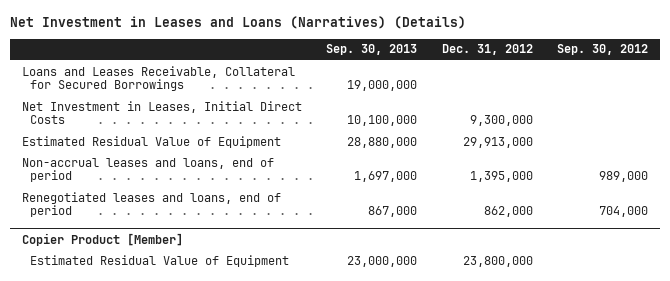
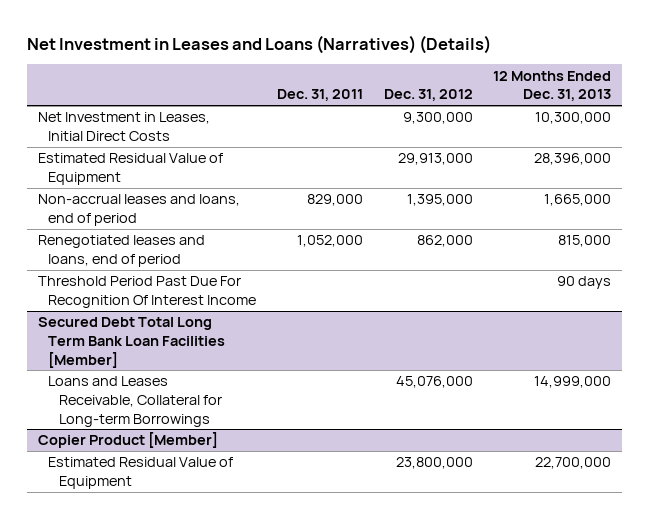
- | Sep. 30, 2013 | Dec. 31, 2012 | Sep. 30, 2012
+ | Dec. 31, 2011 | Dec. 31, 2012 | 12 Months Ended Dec. 31, 2013
- Loans and Leases Receivable, Collateral for Secured Borrowings | 19,000,000 | |
+ Threshold Period Past Due For Recognition Of Interest Income | | | 90 days
+ Secured Debt Total Long Term Bank Loan Facilities [Member]
+ Loans and Leases Receivable, Collateral for Long-term Borrowings | | 45,076,000 | 14,999,000

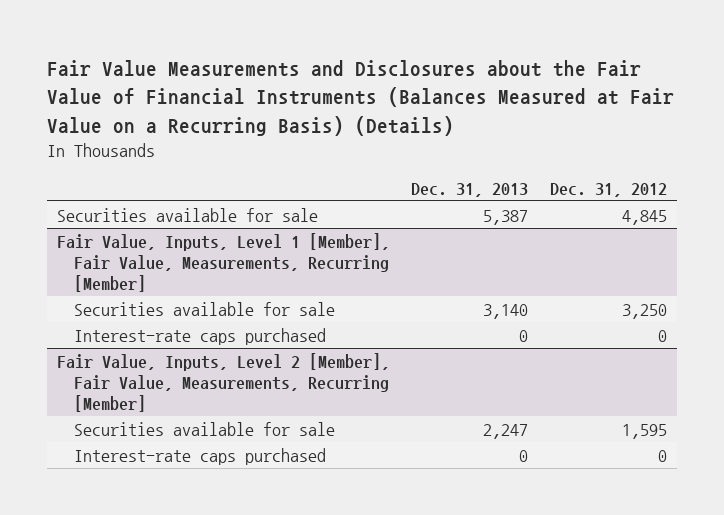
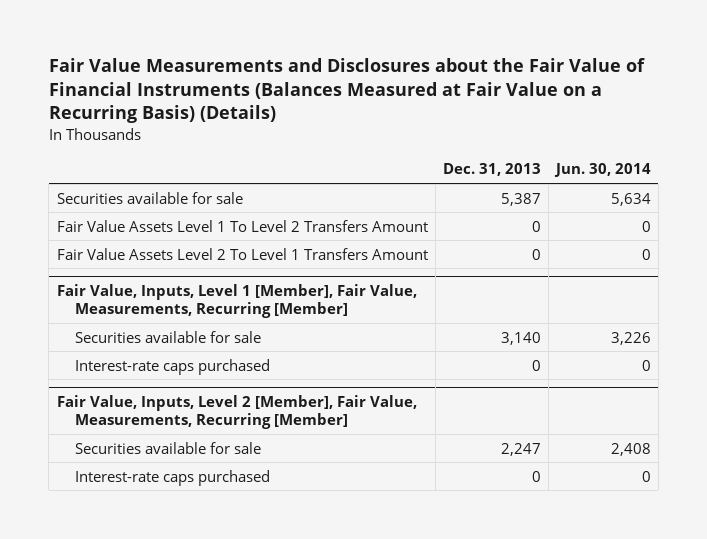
- | Dec. 31, 2013 | Dec. 31, 2012
+ | Dec. 31, 2013 | Jun. 30, 2014
+ Fair Value Assets Level 1 To Level 2 Transfers Amount | 0 | 0
+ Fair Value Assets Level 2 To Level 1 Transfers Amount | 0 | 0

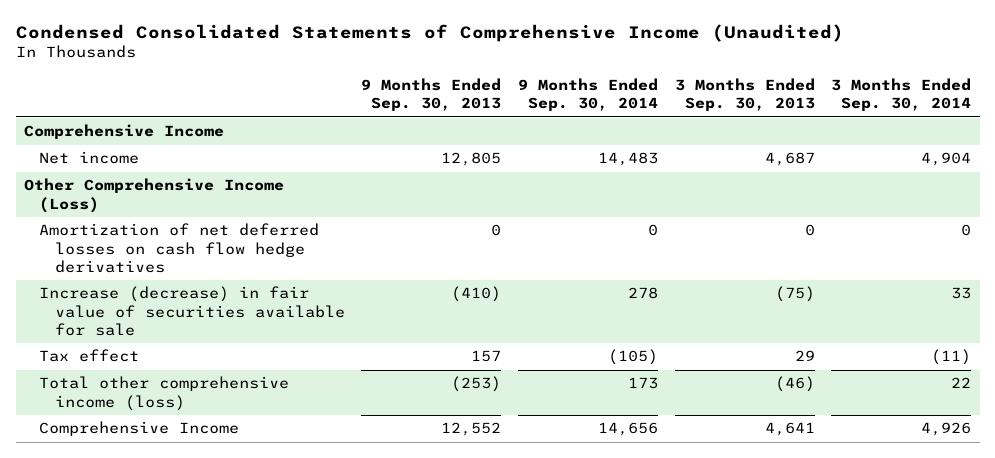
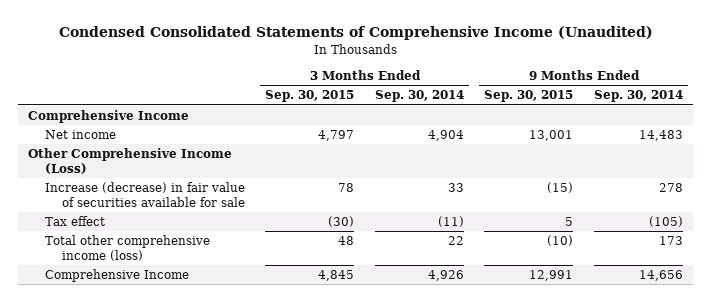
- | 9 Months Ended Sep. 30, 2013 | 9 Months Ended Sep. 30, 2014 | 3 Months Ended Sep. 30, 2013 | 3 Months Ended Sep. 30, 2014
+ | 3 Months Ended Sep. 30, 2015 | 3 Months Ended Sep. 30, 2014 | 9 Months Ended Sep. 30, 2015 | 9 Months Ended Sep. 30, 2014
- Amortization of net deferred losses on cash flow hedge derivatives | 0 | 0 | 0 | 0

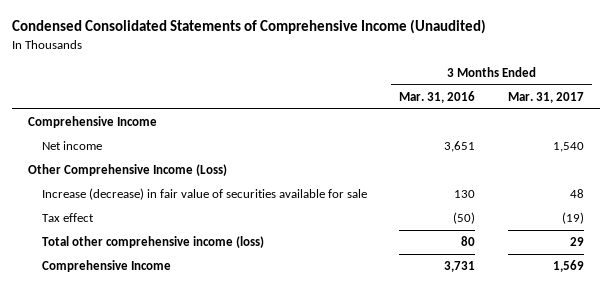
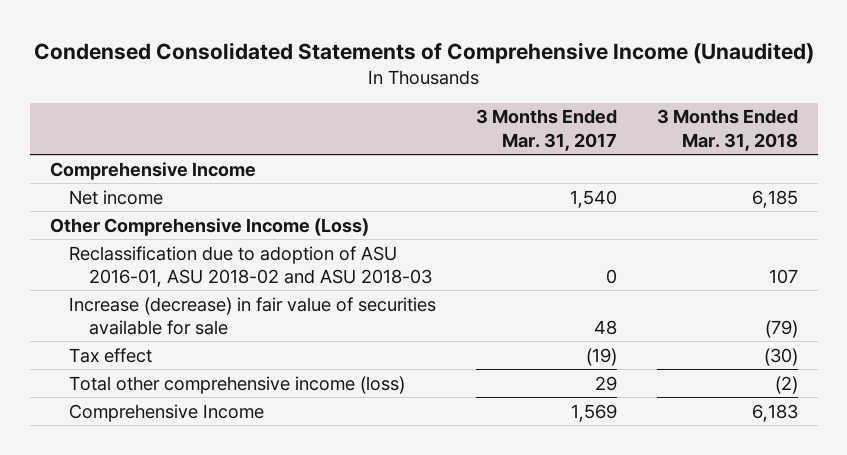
- | 3 Months Ended Mar. 31, 2016 | 3 Months Ended Mar. 31, 2017
+ | 3 Months Ended Mar. 31, 2017 | 3 Months Ended Mar. 31, 2018
+ Reclassification due to adoption of ASU 2016-01, ASU 2018-02 and ASU 2018-03 | 0 | 107

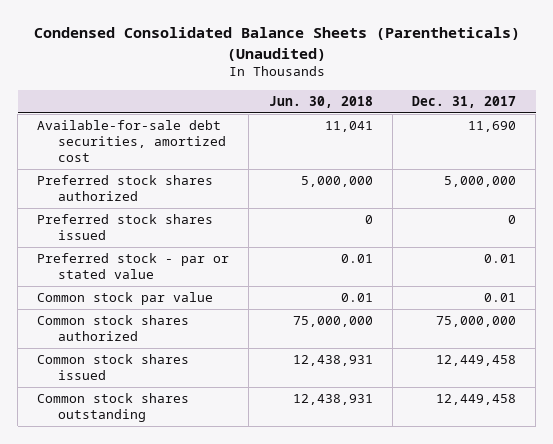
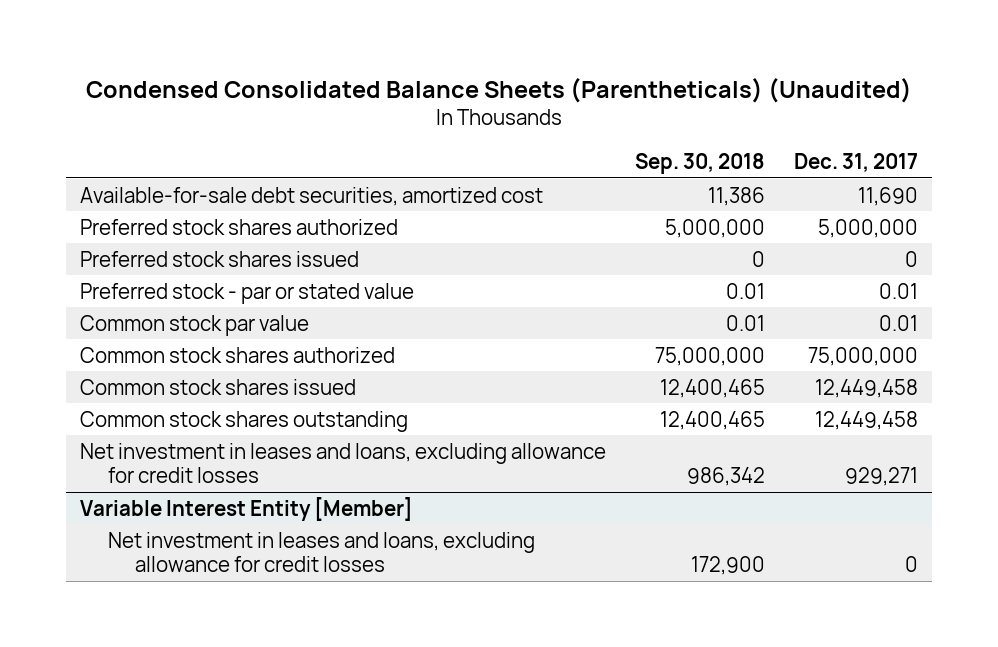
- | Jun. 30, 2018 | Dec. 31, 2017
+ | Sep. 30, 2018 | Dec. 31, 2017
+ Net investment in leases and loans, excluding allowance for credit losses | 986,342 | 929,271
+ Variable Interest Entity [Member]
+ Net investment in leases and loans, excluding allowance for credit losses | 172,900 | 0

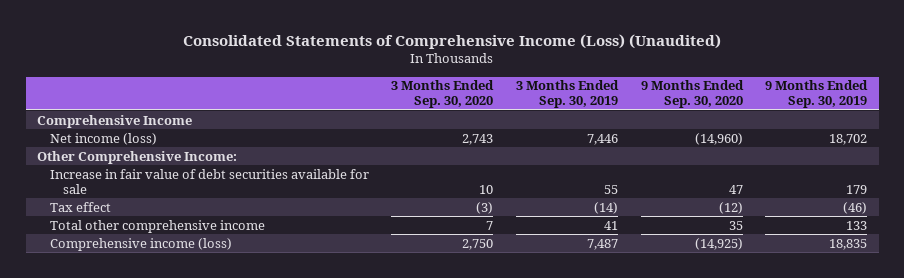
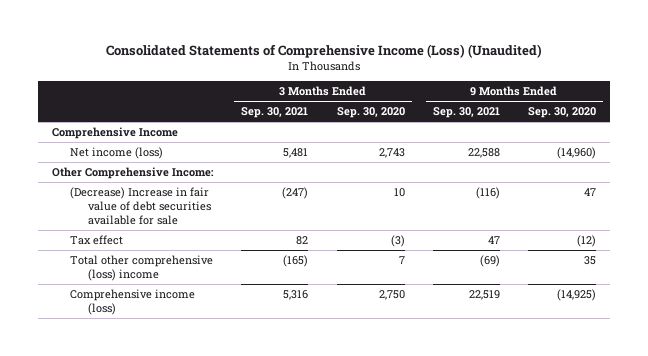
- | 3 Months Ended Sep. 30, 2020 | 3 Months Ended Sep. 30, 2019 | 9 Months Ended Sep. 30, 2020 | 9 Months Ended Sep. 30, 2019
+ | 3 Months Ended Sep. 30, 2021 | 3 Months Ended Sep. 30, 2020 | 9 Months Ended Sep. 30, 2021 | 9 Months Ended Sep. 30, 2020
- Increase in fair value of debt securities available for sale | 10 | 55 | 47 | 179
+ (Decrease) Increase in fair value of debt securities available for sale | (247) | 10 | (116) | 47
- Total other comprehensive income | 7 | 41 | 35 | 133
+ Total other comprehensive (loss) income | (165) | 7 | (69) | 35

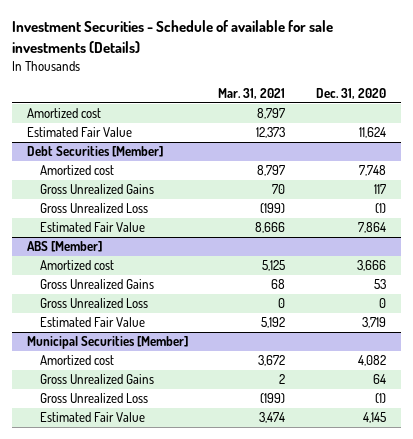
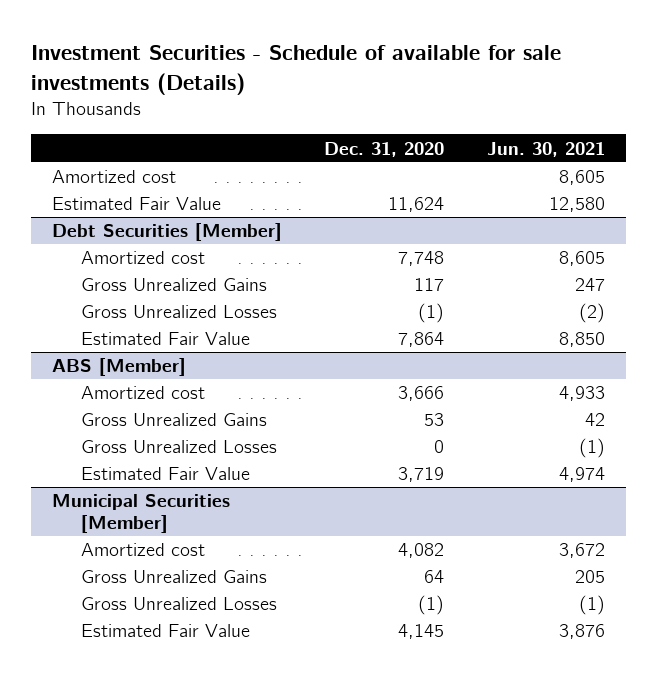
- | Mar. 31, 2021 | Dec. 31, 2020
+ | Dec. 31, 2020 | Jun. 30, 2021
@ Debt Securities [Member]
- Gross Unrealized Loss | (199) | (1)
+ Gross Unrealized Losses | (1) | (2)
@ ABS [Member]
- Gross Unrealized Loss | 0 | 0
+ Gross Unrealized Losses | 0 | (1)
@ Municipal Securities [Member]
- Gross Unrealized Loss | (199) | (1)
+ Gross Unrealized Losses | (1) | (1)

